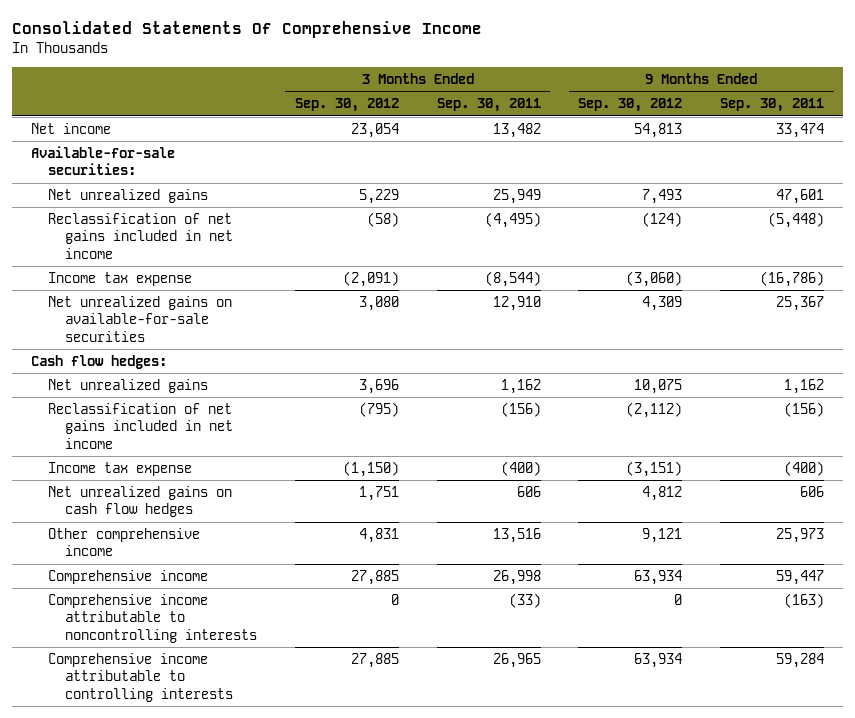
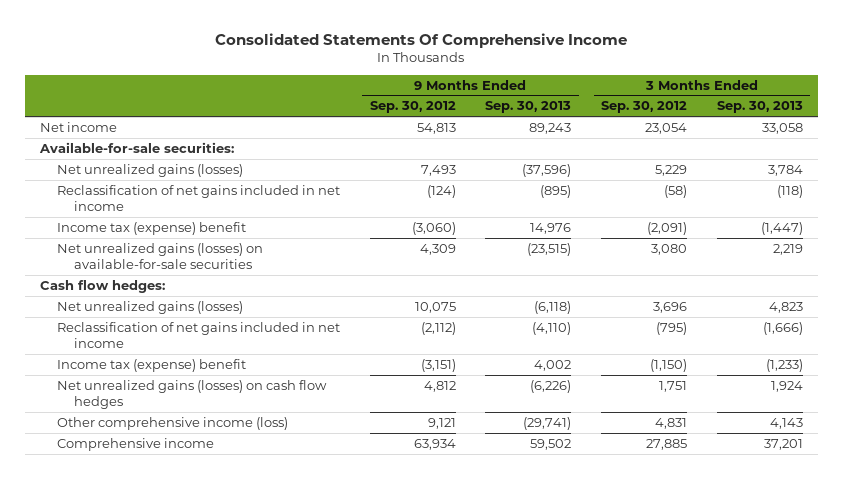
- | 3 Months Ended Sep. 30, 2012 | 3 Months Ended Sep. 30, 2011 | 9 Months Ended Sep. 30, 2012 | 9 Months Ended Sep. 30, 2011
+ | 9 Months Ended Sep. 30, 2012 | 9 Months Ended Sep. 30, 2013 | 3 Months Ended Sep. 30, 2012 | 3 Months Ended Sep. 30, 2013
- Net unrealized gains | 5,229 | 25,949 | 7,493 | 47,601
+ Net unrealized gains (losses) | 7,493 | (37,596) | 5,229 | 3,784
- Income tax expense | (2,091) | (8,544) | (3,060) | (16,786)
- Net unrealized gains on available-for-sale securities | 3,080 | 12,910 | 4,309 | 25,367
+ Income tax (expense) benefit | (3,060) | 14,976 | (2,091) | (1,447)
+ Net unrealized gains (losses) on available-for-sale securities | 4,309 | (23,515) | 3,080 | 2,219
- Net unrealized gains | 3,696 | 1,162 | 10,075 | 1,162
+ Net unrealized gains (losses) | 10,075 | (6,118) | 3,696 | 4,823
- Income tax expense | (1,150) | (400) | (3,151) | (400)
- Net unrealized gains on cash flow hedges | 1,751 | 606 | 4,812 | 606
- Other comprehensive income | 4,831 | 13,516 | 9,121 | 25,973
+ Income tax (expense) benefit | (3,151) | 4,002 | (1,150) | (1,233)
+ Net unrealized gains (losses) on cash flow hedges | 4,812 | (6,226) | 1,751 | 1,924
+ Other comprehensive income (loss) | 9,121 | (29,741) | 4,831 | 4,143
- Comprehensive income attributable to noncontrolling interests | 0 | (33) | 0 | (163)
- Comprehensive income attributable to controlling interests | 27,885 | 26,965 | 63,934 | 59,284

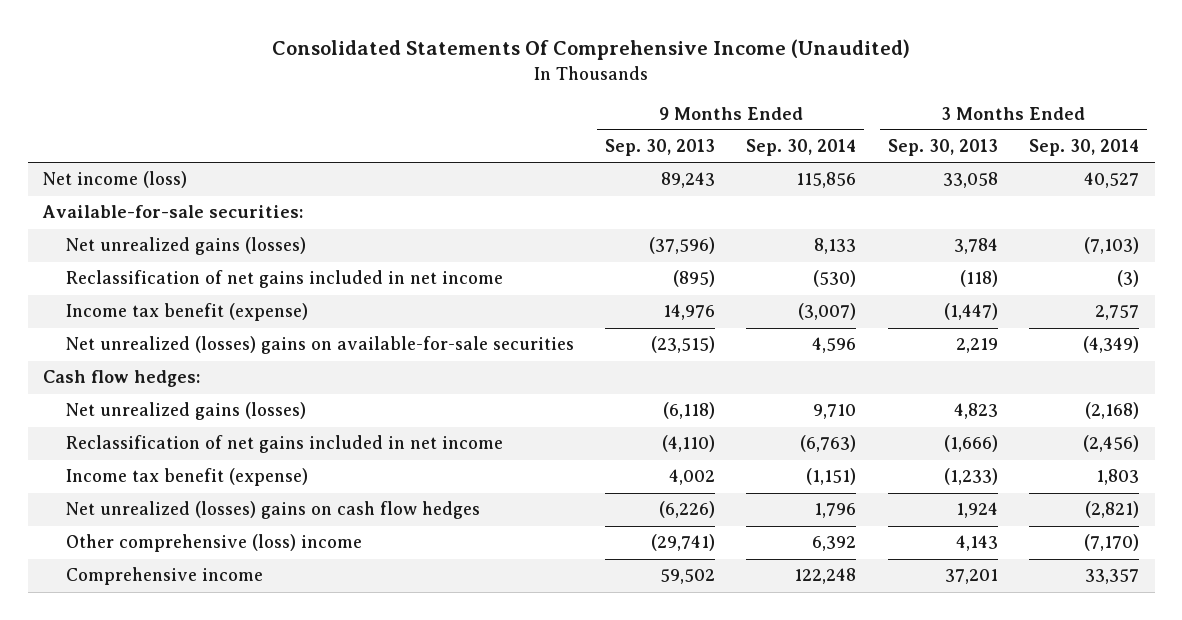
- Consolidated Statements Of Comprehensive Income
+ Consolidated Statements Of Comprehensive Income (Unaudited)
- | 9 Months Ended Sep. 30, 2012 | 9 Months Ended Sep. 30, 2013 | 3 Months Ended Sep. 30, 2012 | 3 Months Ended Sep. 30, 2013
+ | 9 Months Ended Sep. 30, 2013 | 9 Months Ended Sep. 30, 2014 | 3 Months Ended Sep. 30, 2013 | 3 Months Ended Sep. 30, 2014
- Net income | 54,813 | 89,243 | 23,054 | 33,058
+ Net income (loss) | 89,243 | 115,856 | 33,058 | 40,527
- Income tax (expense) benefit | (3,060) | 14,976 | (2,091) | (1,447)
- Net unrealized gains (losses) on available-for-sale securities | 4,309 | (23,515) | 3,080 | 2,219
+ Income tax benefit (expense) | 14,976 | (3,007) | (1,447) | 2,757
+ Net unrealized (losses) gains on available-for-sale securities | (23,515) | 4,596 | 2,219 | (4,349)
- Income tax (expense) benefit | (3,151) | 4,002 | (1,150) | (1,233)
- Net unrealized gains (losses) on cash flow hedges | 4,812 | (6,226) | 1,751 | 1,924
- Other comprehensive income (loss) | 9,121 | (29,741) | 4,831 | 4,143
+ Income tax benefit (expense) | 4,002 | (1,151) | (1,233) | 1,803
+ Net unrealized (losses) gains on cash flow hedges | (6,226) | 1,796 | 1,924 | (2,821)
+ Other comprehensive (loss) income | (29,741) | 6,392 | 4,143 | (7,170)

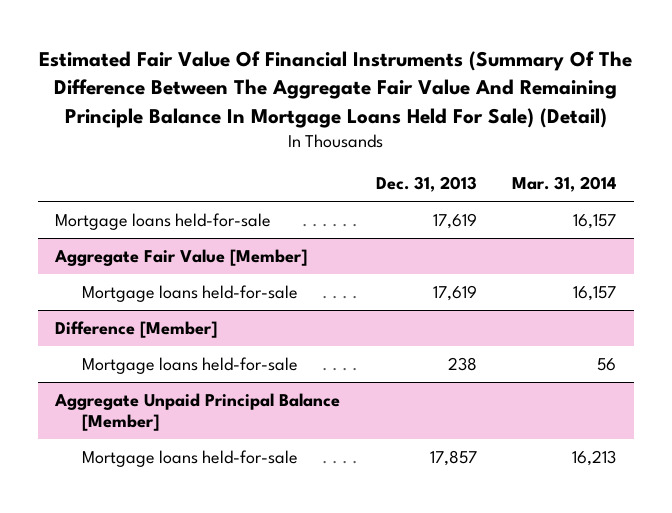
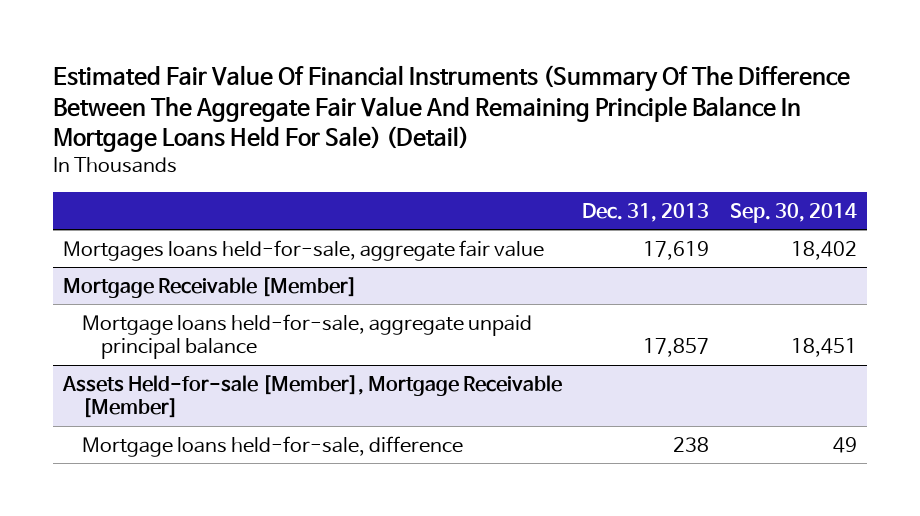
- | Dec. 31, 2013 | Mar. 31, 2014
+ | Dec. 31, 2013 | Sep. 30, 2014
- Mortgage loans held-for-sale | 17,619 | 16,157
- Aggregate Fair Value [Member]
- Mortgage loans held-for-sale | 17,619 | 16,157
- Difference [Member]
- Mortgage loans held-for-sale | 238 | 56
- Aggregate Unpaid Principal Balance [Member]
- Mortgage loans held-for-sale | 17,857 | 16,213
+ Mortgages loans held-for-sale, aggregate fair value | 17,619 | 18,402
+ Mortgage Receivable [Member]
+ Mortgage loans held-for-sale, aggregate unpaid principal balance | 17,857 | 18,451
+ Assets Held-for-sale [Member], Mortgage Receivable [Member]
+ Mortgage loans held-for-sale, difference | 238 | 49

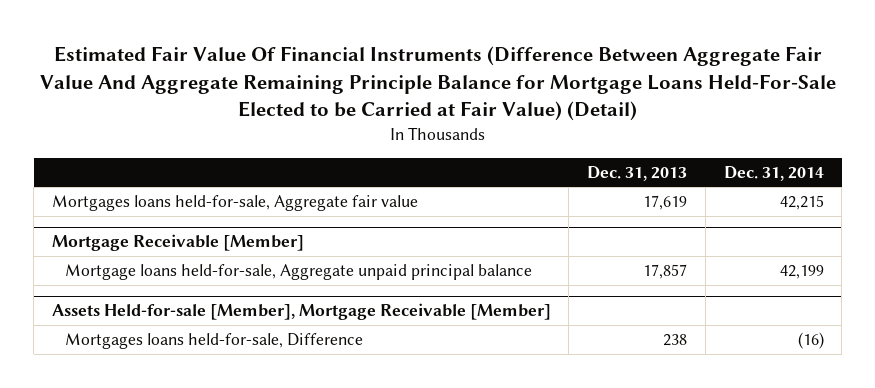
- Estimated Fair Value Of Financial Instruments (Summary Of The Difference Between The Aggregate Fair Value And Remaining Principle Balance In Mortgage Loans Held For Sale) (Detail)
+ Estimated Fair Value Of Financial Instruments (Difference Between Aggregate Fair Value And Aggregate Remaining Principle Balance for Mortgage Loans Held-For-Sale Elected to be Carried at Fair Value) (Detail)
- | Dec. 31, 2013 | Sep. 30, 2014
+ | Dec. 31, 2013 | Dec. 31, 2014
- Mortgages loans held-for-sale, aggregate fair value | 17,619 | 18,402
+ Mortgages loans held-for-sale, Aggregate fair value | 17,619 | 42,215
@ Mortgage Receivable [Member]
- Mortgage loans held-for-sale, aggregate unpaid principal balance | 17,857 | 18,451
+ Mortgage loans held-for-sale, Aggregate unpaid principal balance | 17,857 | 42,199
@ Assets Held-for-sale [Member], Mortgage Receivable [Member]
- Mortgage loans held-for-sale, difference | 238 | 49
+ Mortgages loans held-for-sale, Difference | 238 | (16)

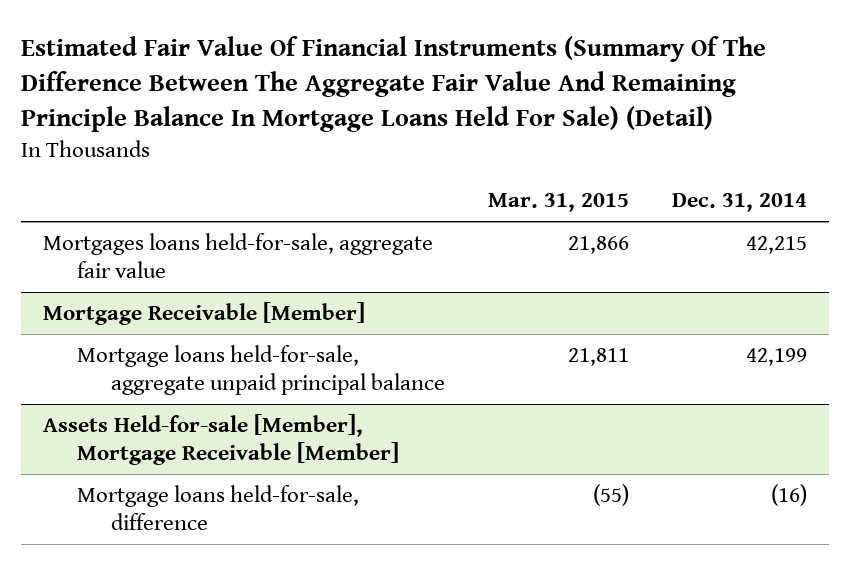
- Estimated Fair Value Of Financial Instruments (Difference Between Aggregate Fair Value And Aggregate Remaining Principle Balance for Mortgage Loans Held-For-Sale Elected to be Carried at Fair Value) (Detail)
+ Estimated Fair Value Of Financial Instruments (Summary Of The Difference Between The Aggregate Fair Value And Remaining Principle Balance In Mortgage Loans Held For Sale) (Detail)
- | Dec. 31, 2013 | Dec. 31, 2014
+ | Mar. 31, 2015 | Dec. 31, 2014
- Mortgages loans held-for-sale, Aggregate fair value | 17,619 | 42,215
+ Mortgages loans held-for-sale, aggregate fair value | 21,866 | 42,215
@ Mortgage Receivable [Member]
- Mortgage loans held-for-sale, Aggregate unpaid principal balance | 17,857 | 42,199
+ Mortgage loans held-for-sale, aggregate unpaid principal balance | 21,811 | 42,199
@ Assets Held-for-sale [Member], Mortgage Receivable [Member]
- Mortgages loans held-for-sale, Difference | 238 | (16)
+ Mortgage loans held-for-sale, difference | (55) | (16)

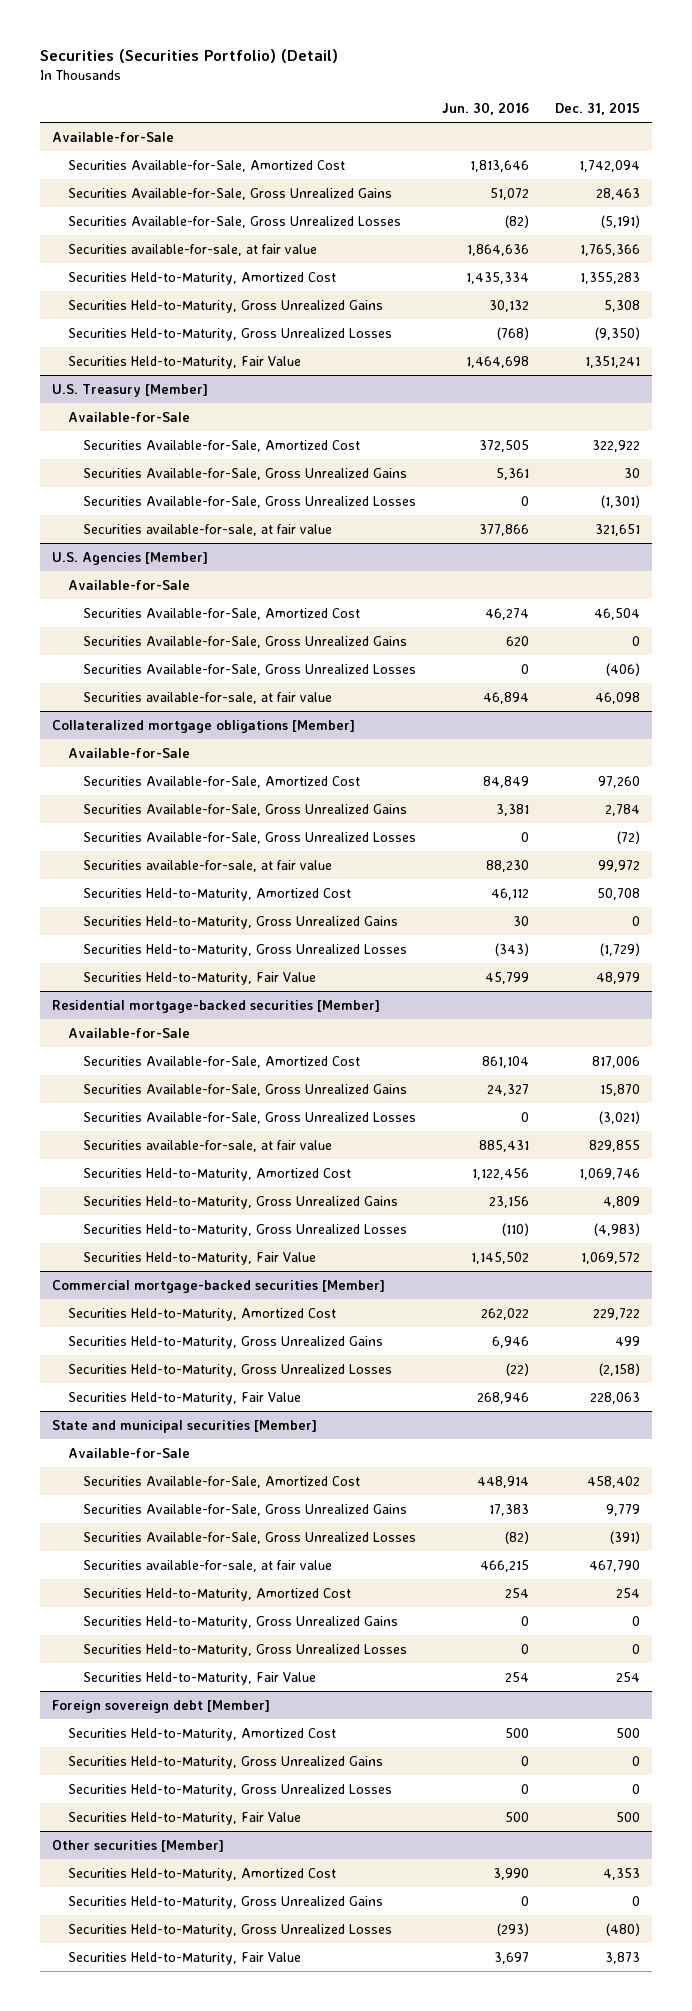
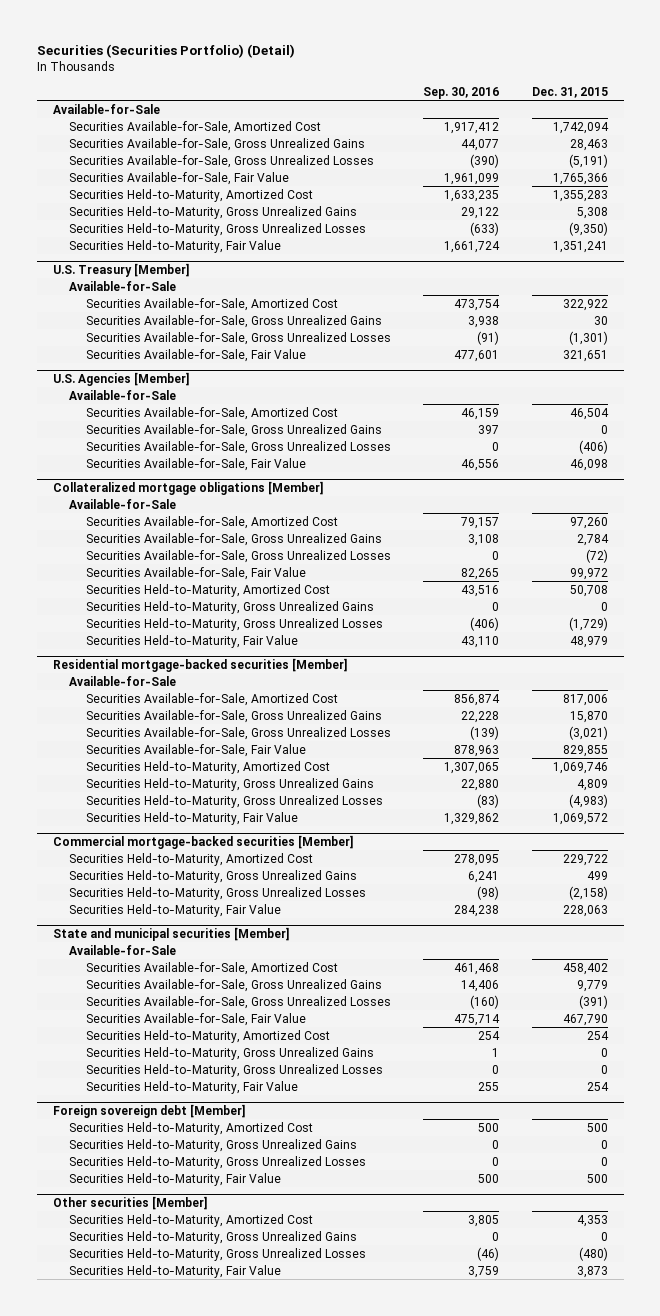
- | Jun. 30, 2016 | Dec. 31, 2015
+ | Sep. 30, 2016 | Dec. 31, 2015
- Securities available-for-sale, at fair value | 1,864,636 | 1,765,366
+ Securities Available-for-Sale, Fair Value | 1,961,099 | 1,765,366
@ U.S. Treasury [Member]
- Securities available-for-sale, at fair value | 377,866 | 321,651
+ Securities Available-for-Sale, Fair Value | 477,601 | 321,651
@ U.S. Agencies [Member]
- Securities available-for-sale, at fair value | 46,894 | 46,098
+ Securities Available-for-Sale, Fair Value | 46,556 | 46,098
@ Collateralized mortgage obligations [Member]
- Securities available-for-sale, at fair value | 88,230 | 99,972
+ Securities Available-for-Sale, Fair Value | 82,265 | 99,972
@ Residential mortgage-backed securities [Member]
- Securities available-for-sale, at fair value | 885,431 | 829,855
+ Securities Available-for-Sale, Fair Value | 878,963 | 829,855
@ State and municipal securities [Member]
- Securities available-for-sale, at fair value | 466,215 | 467,790
+ Securities Available-for-Sale, Fair Value | 475,714 | 467,790

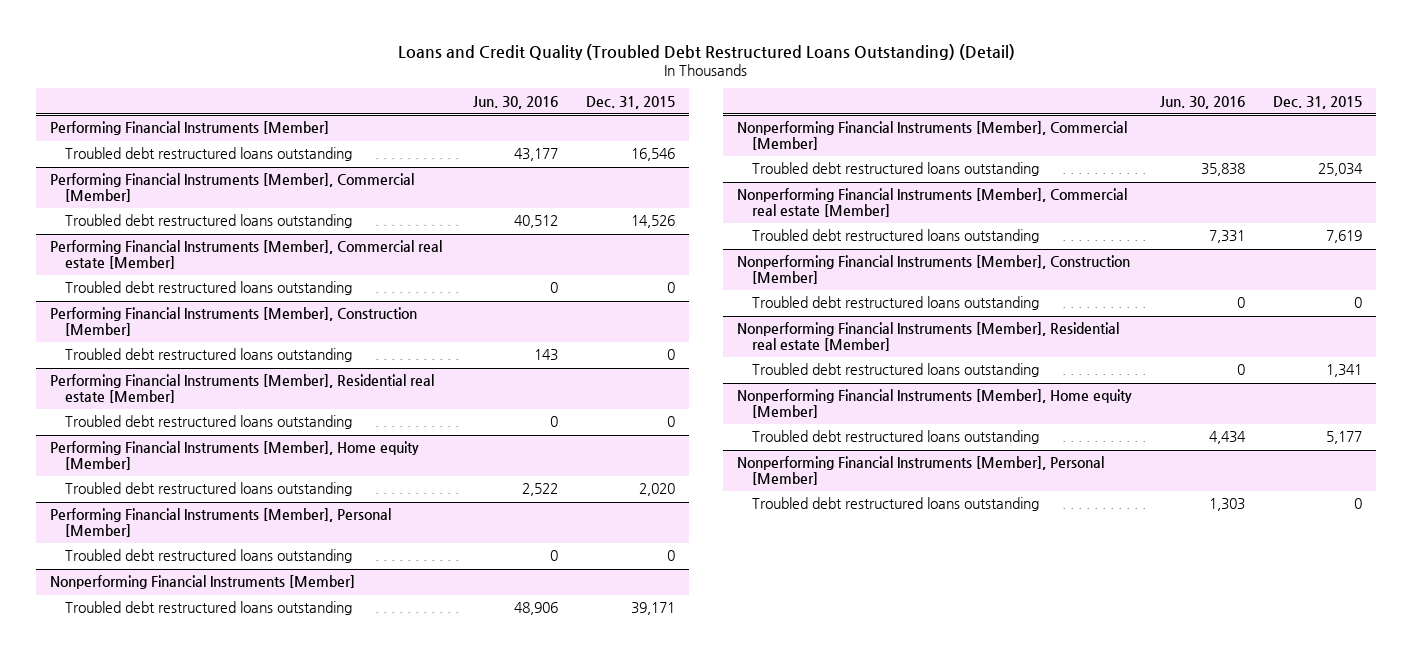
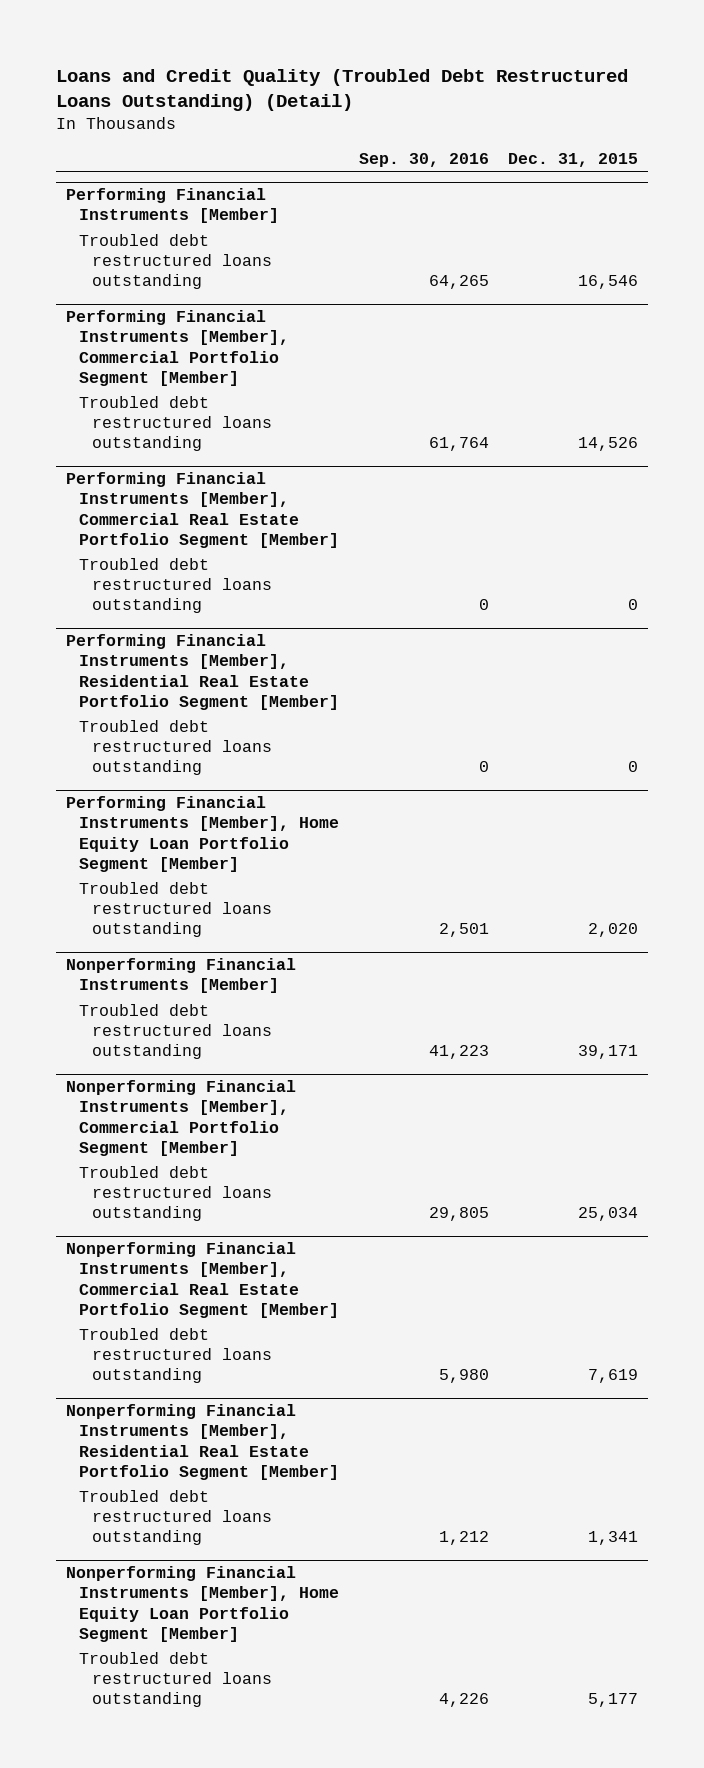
- | Jun. 30, 2016 | Dec. 31, 2015
+ | Sep. 30, 2016 | Dec. 31, 2015
- Performing Financial Instruments [Member], Commercial [Member]
+ Performing Financial Instruments [Member], Commercial Portfolio Segment [Member]
- Performing Financial Instruments [Member], Commercial real estate [Member]
- Troubled debt restructured loans outstanding | 0 | 0
- Performing Financial Instruments [Member], Construction [Member]
+ Performing Financial Instruments [Member], Commercial Real Estate Portfolio Segment [Member]
- Performing Financial Instruments [Member], Residential real estate [Member]
+ Performing Financial Instruments [Member], Residential Real Estate Portfolio Segment [Member]
- Performing Financial Instruments [Member], Home equity [Member]
+ Performing Financial Instruments [Member], Home Equity Loan Portfolio Segment [Member]
- Performing Financial Instruments [Member], Personal [Member]
- Troubled debt restructured loans outstanding | 0 | 0
- Nonperforming Financial Instruments [Member], Commercial [Member]
+ Nonperforming Financial Instruments [Member], Commercial Portfolio Segment [Member]
- Nonperforming Financial Instruments [Member], Commercial real estate [Member]
+ Nonperforming Financial Instruments [Member], Commercial Real Estate Portfolio Segment [Member]
- Nonperforming Financial Instruments [Member], Construction [Member]
- Troubled debt restructured loans outstanding | 0 | 0
- Nonperforming Financial Instruments [Member], Residential real estate [Member]
+ Nonperforming Financial Instruments [Member], Residential Real Estate Portfolio Segment [Member]
- Nonperforming Financial Instruments [Member], Home equity [Member]
+ Nonperforming Financial Instruments [Member], Home Equity Loan Portfolio Segment [Member]
- Nonperforming Financial Instruments [Member], Personal [Member]
- Troubled debt restructured loans outstanding | 1,303 | 0

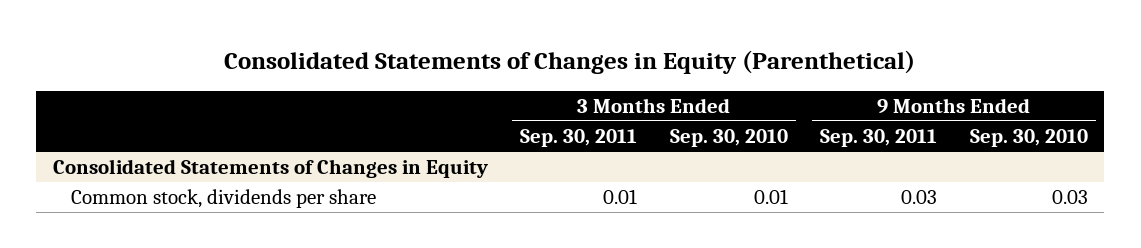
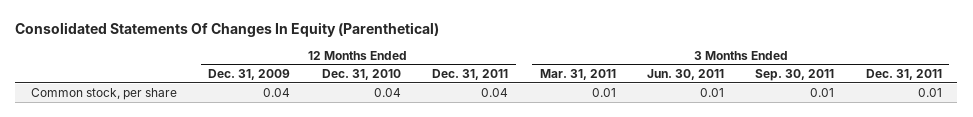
- Consolidated Statements of Changes in Equity (Parenthetical)
+ Consolidated Statements Of Changes In Equity (Parenthetical)
- | 3 Months Ended Sep. 30, 2011 | 3 Months Ended Sep. 30, 2010 | 9 Months Ended Sep. 30, 2011 | 9 Months Ended Sep. 30, 2010
+ | 12 Months Ended Dec. 31, 2009 | 12 Months Ended Dec. 31, 2010 | 12 Months Ended Dec. 31, 2011 | 3 Months Ended Mar. 31, 2011 | 3 Months Ended Jun. 30, 2011 | 3 Months Ended Sep. 30, 2011 | 3 Months Ended Dec. 31, 2011
- Consolidated Statements of Changes in Equity
- Common stock, dividends per share | 0.01 | 0.01 | 0.03 | 0.03
+ Common stock, per share | 0.04 | 0.04 | 0.04 | 0.01 | 0.01 | 0.01 | 0.01

